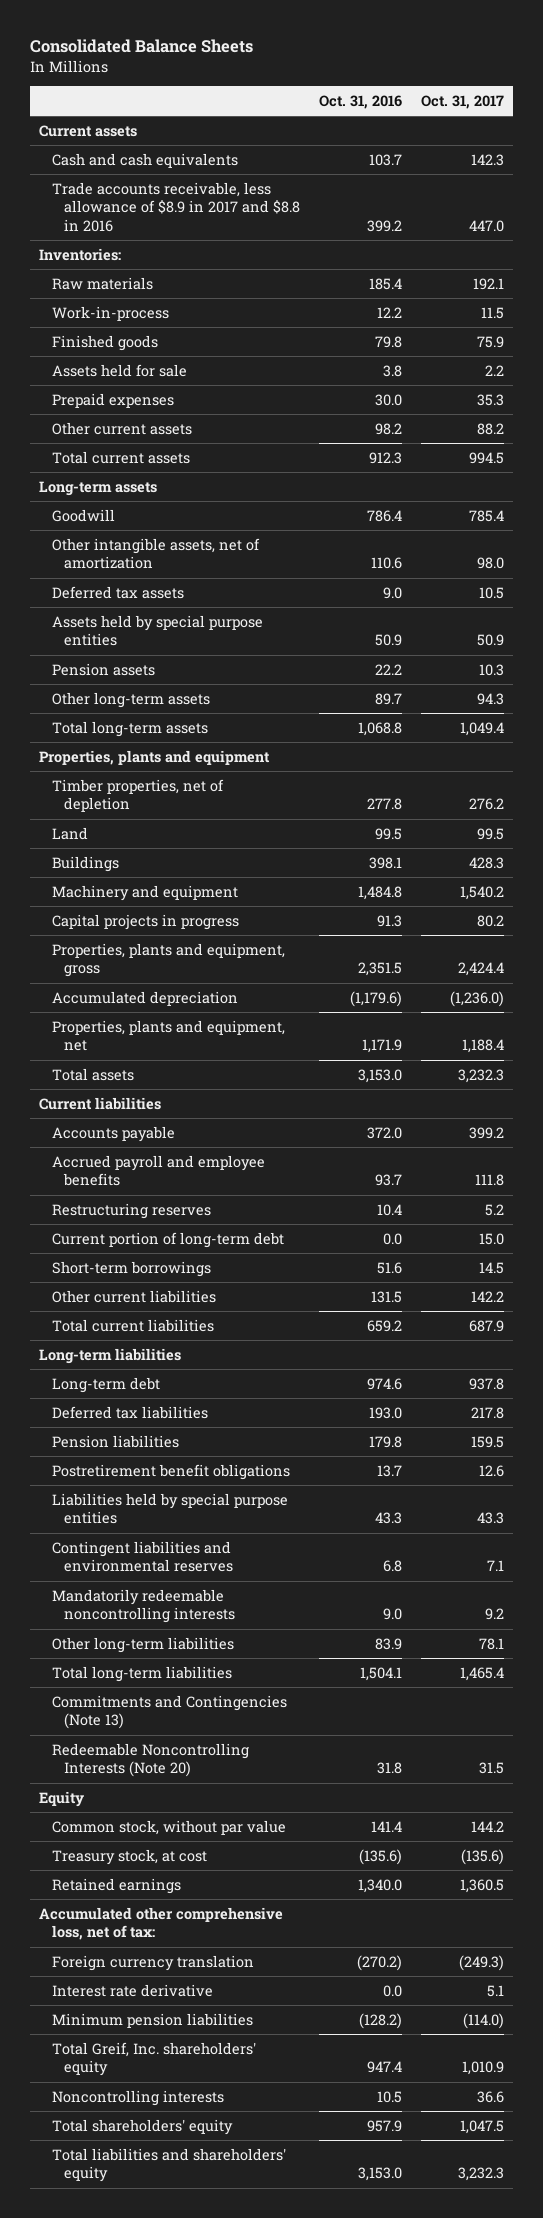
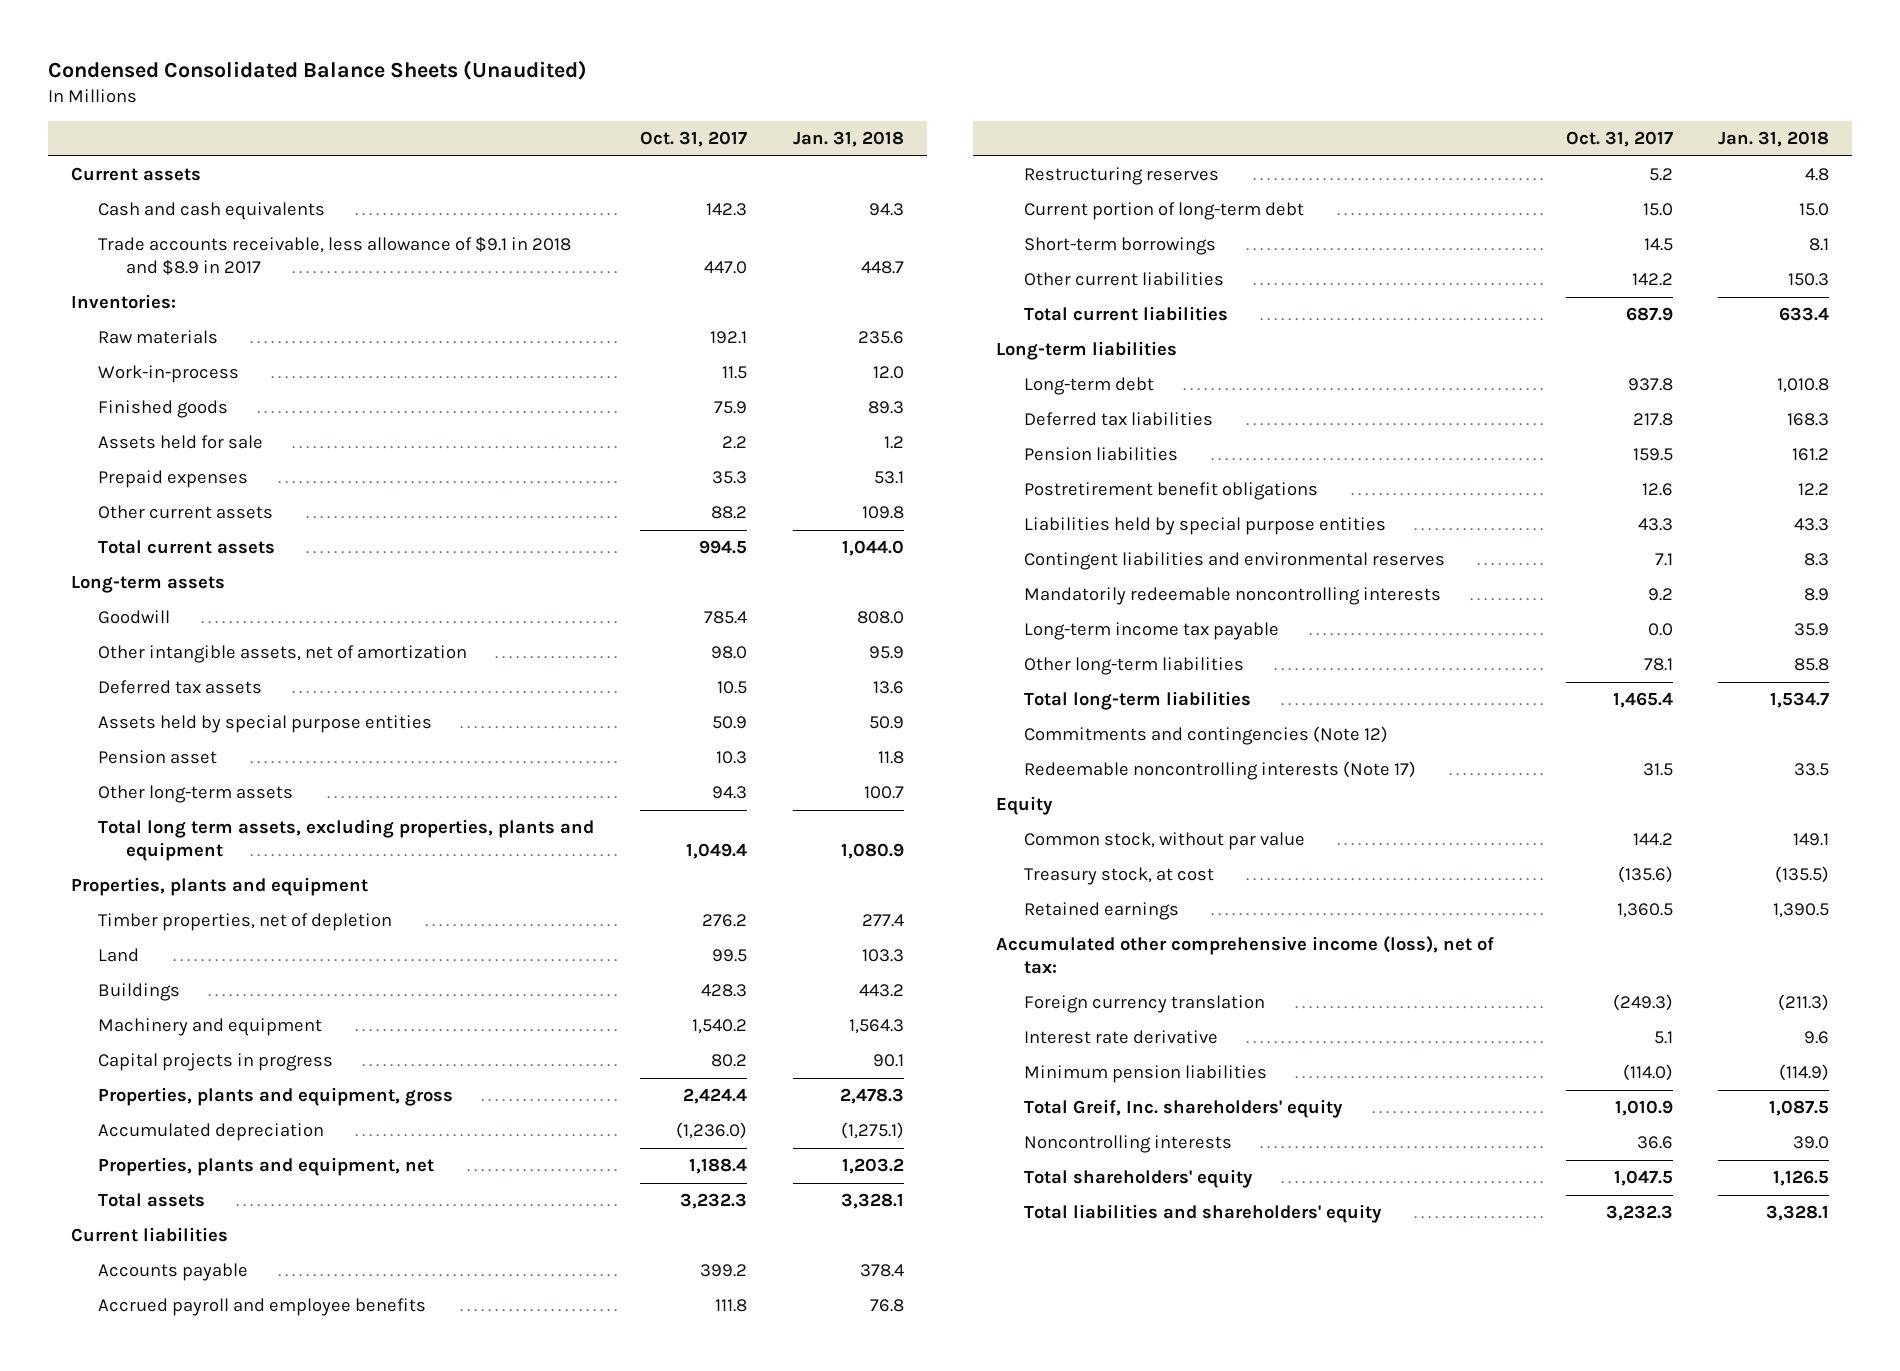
- Consolidated Balance Sheets
+ Condensed Consolidated Balance Sheets (Unaudited)
- | Oct. 31, 2016 | Oct. 31, 2017
+ | Oct. 31, 2017 | Jan. 31, 2018
- Trade accounts receivable, less allowance of $8.9 in 2017 and $8.8 in 2016 | 399.2 | 447.0
+ Trade accounts receivable, less allowance of $9.1 in 2018 and $8.9 in 2017 | 447.0 | 448.7
- Pension assets | 22.2 | 10.3
+ Pension asset | 10.3 | 11.8
- Total long-term assets | 1,068.8 | 1,049.4
+ Total long term assets, excluding properties, plants and equipment | 1,049.4 | 1,080.9
+ Long-term income tax payable | 0.0 | 35.9
- Commitments and Contingencies (Note 13)
- Redeemable Noncontrolling Interests (Note 20) | 31.8 | 31.5
+ Commitments and contingencies (Note 12)
+ Redeemable noncontrolling interests (Note 17) | 31.5 | 33.5
- Accumulated other comprehensive loss, net of tax:
+ Accumulated other comprehensive income (loss), net of tax:

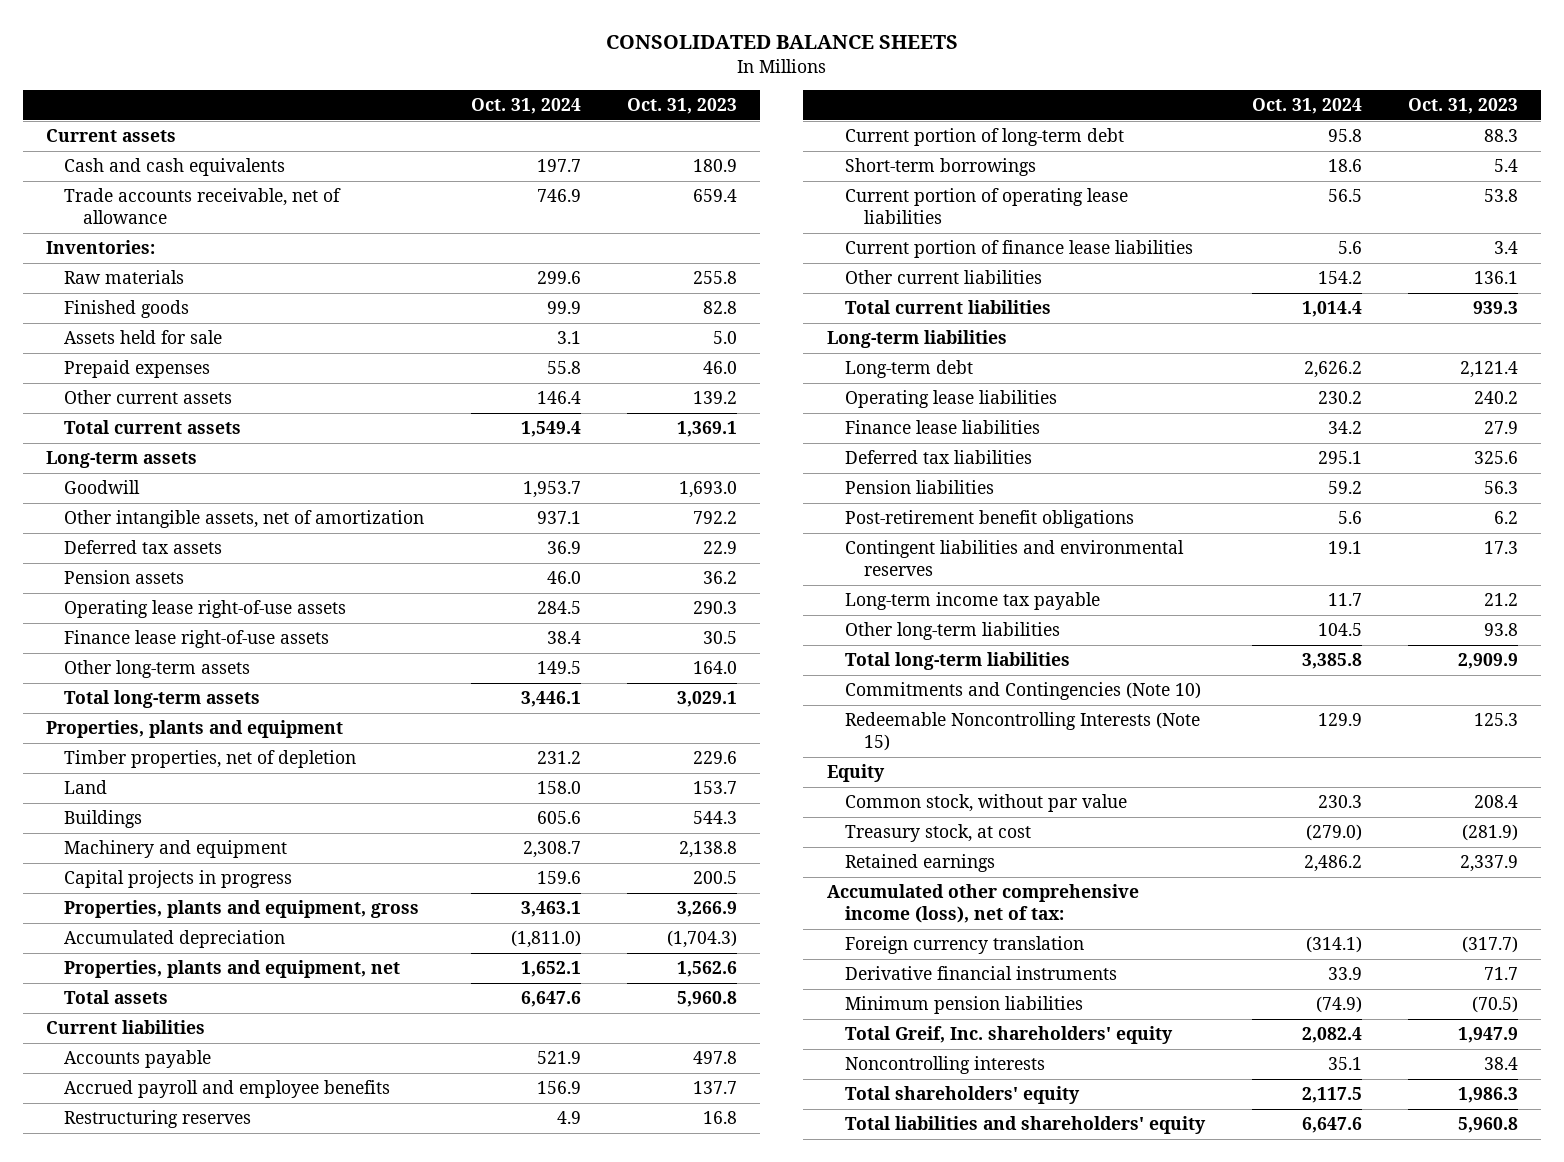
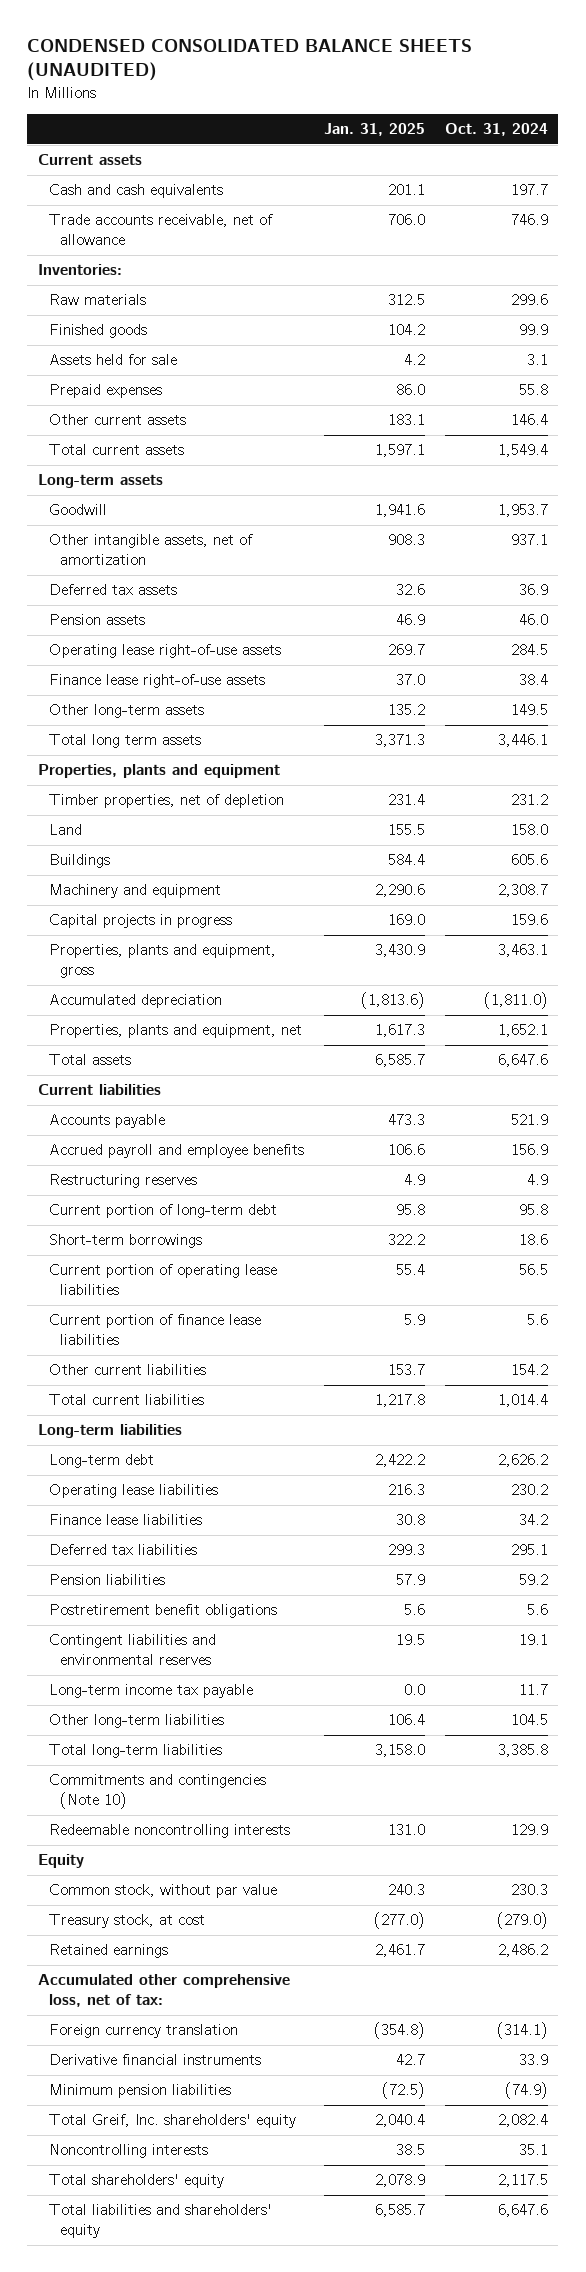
- CONSOLIDATED BALANCE SHEETS
+ CONDENSED CONSOLIDATED BALANCE SHEETS (UNAUDITED)
- | Oct. 31, 2024 | Oct. 31, 2023
+ | Jan. 31, 2025 | Oct. 31, 2024
- Total long-term assets | 3,446.1 | 3,029.1
+ Total long term assets | 3,371.3 | 3,446.1
- Post-retirement benefit obligations | 5.6 | 6.2
+ Postretirement benefit obligations | 5.6 | 5.6
- Commitments and Contingencies (Note 10)
- Redeemable Noncontrolling Interests (Note 15) | 129.9 | 125.3
+ Commitments and contingencies (Note 10)
+ Redeemable noncontrolling interests | 131.0 | 129.9
- Accumulated other comprehensive income (loss), net of tax:
+ Accumulated other comprehensive loss, net of tax:

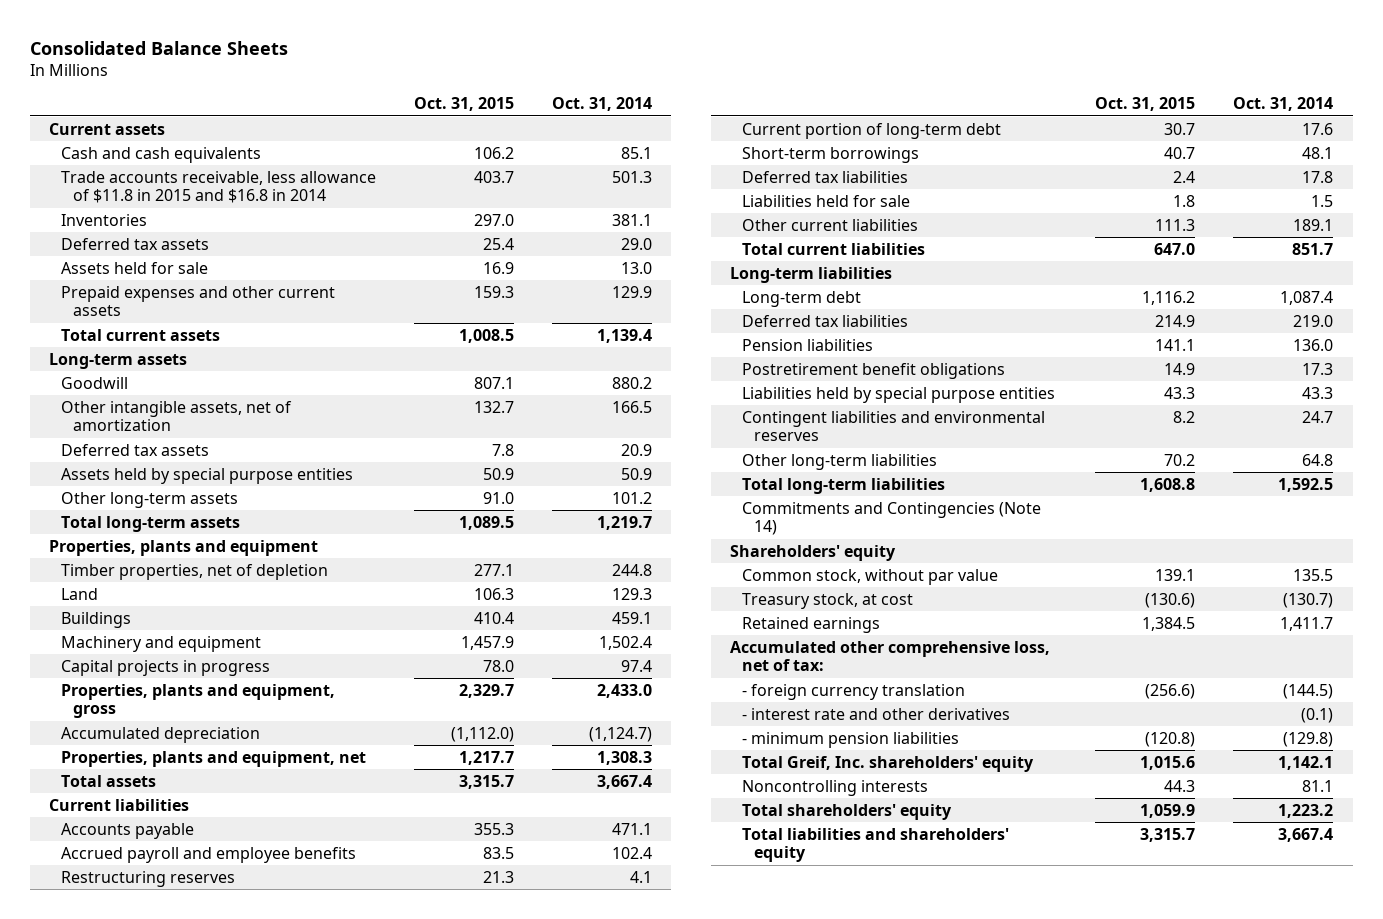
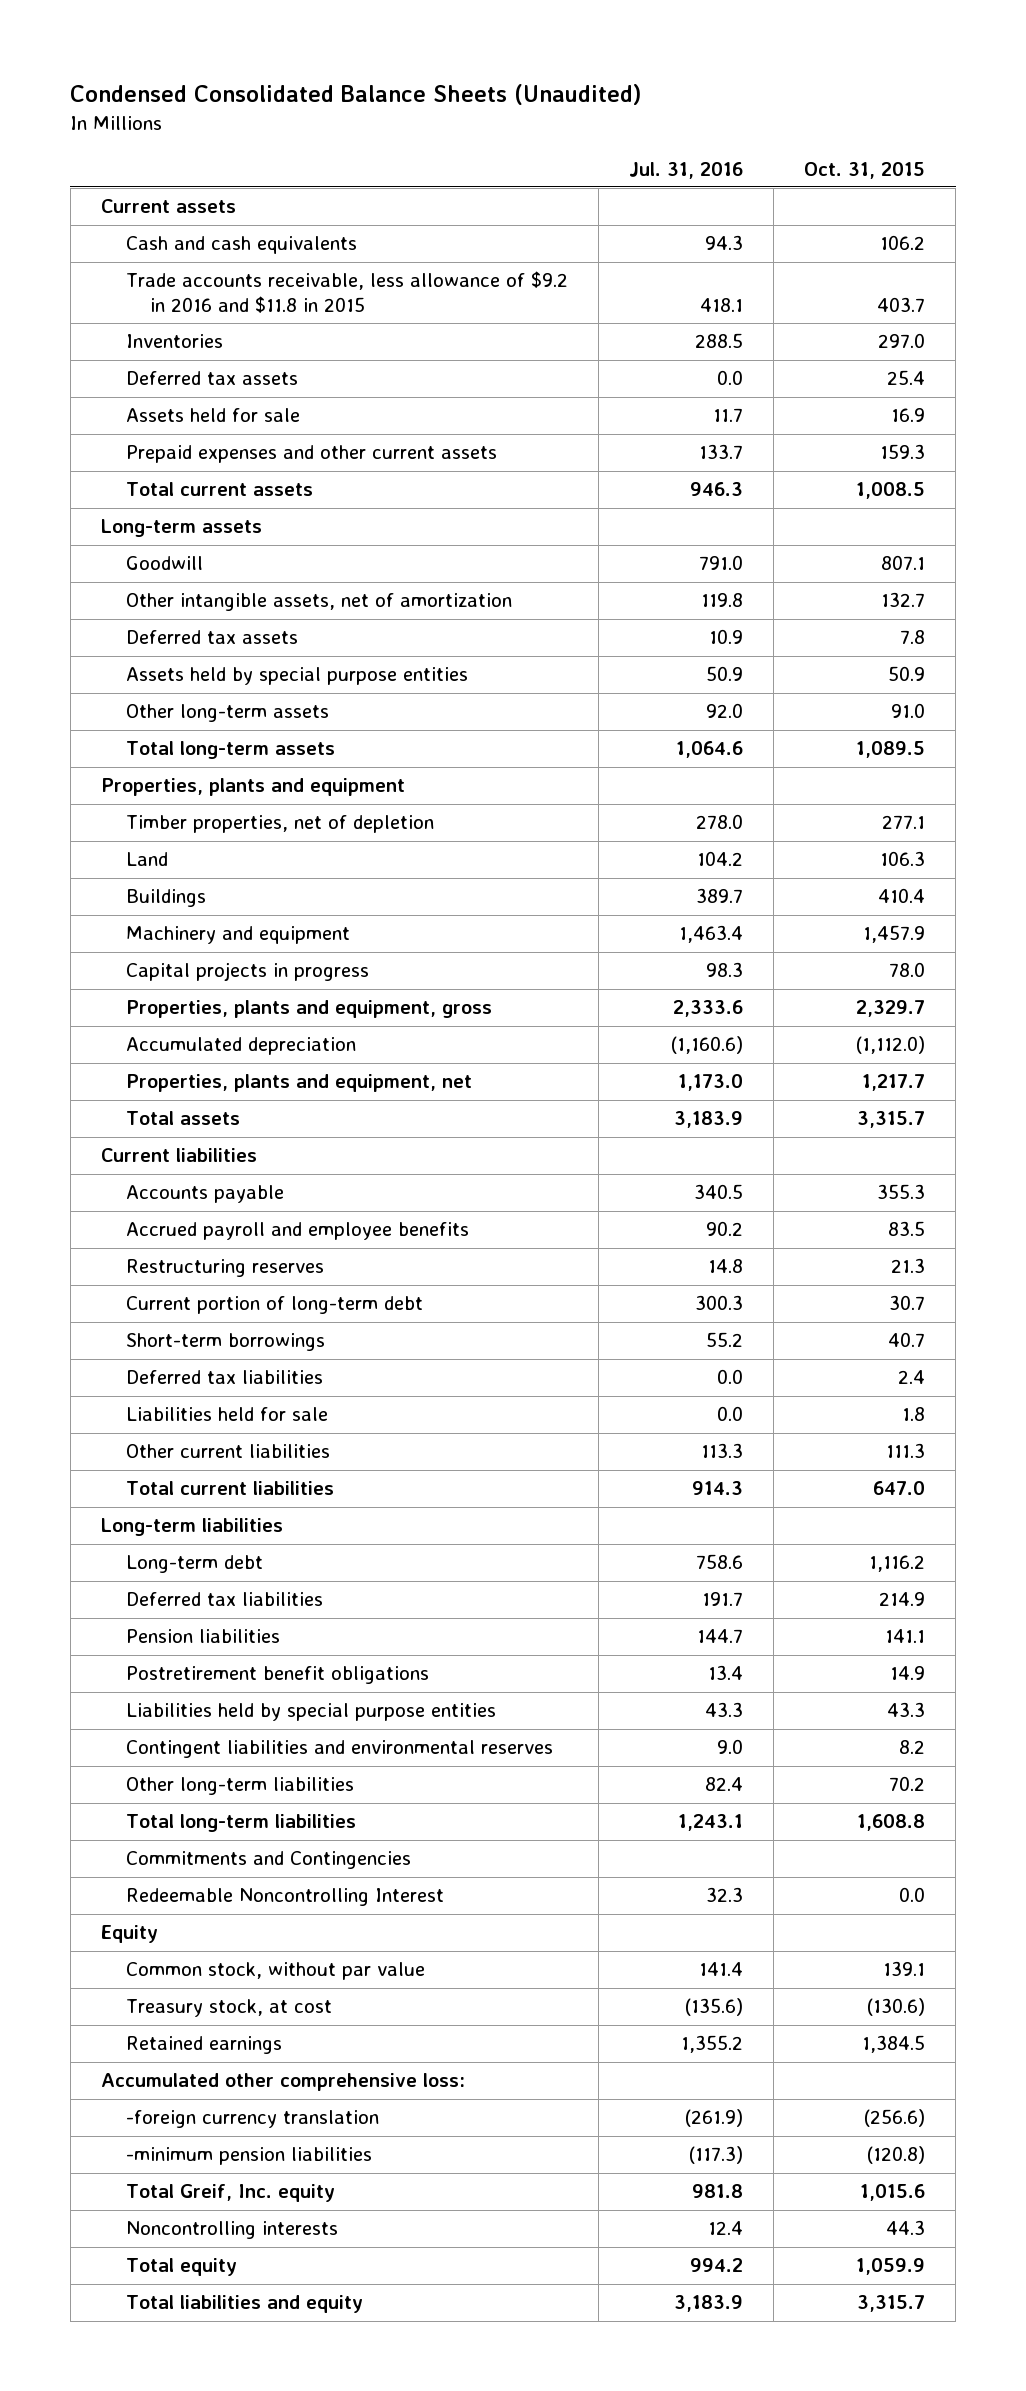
- Consolidated Balance Sheets
+ Condensed Consolidated Balance Sheets (Unaudited)
- | Oct. 31, 2015 | Oct. 31, 2014
+ | Jul. 31, 2016 | Oct. 31, 2015
- Trade accounts receivable, less allowance of $11.8 in 2015 and $16.8 in 2014 | 403.7 | 501.3
+ Trade accounts receivable, less allowance of $9.2 in 2016 and $11.8 in 2015 | 418.1 | 403.7
- Commitments and Contingencies (Note 14)
- Shareholders' equity
+ Commitments and Contingencies
+ Redeemable Noncontrolling Interest | 32.3 | 0.0
+ Equity
- Accumulated other comprehensive loss, net of tax:
- - foreign currency translation | (256.6) | (144.5)
- - interest rate and other derivatives | | (0.1)
- - minimum pension liabilities | (120.8) | (129.8)
- Total Greif, Inc. shareholders' equity | 1,015.6 | 1,142.1
+ Accumulated other comprehensive loss:
+ -foreign currency translation | (261.9) | (256.6)
+ -minimum pension liabilities | (117.3) | (120.8)
+ Total Greif, Inc. equity | 981.8 | 1,015.6
- Total shareholders' equity | 1,059.9 | 1,223.2
- Total liabilities and shareholders' equity | 3,315.7 | 3,667.4
+ Total equity | 994.2 | 1,059.9
+ Total liabilities and equity | 3,183.9 | 3,315.7

